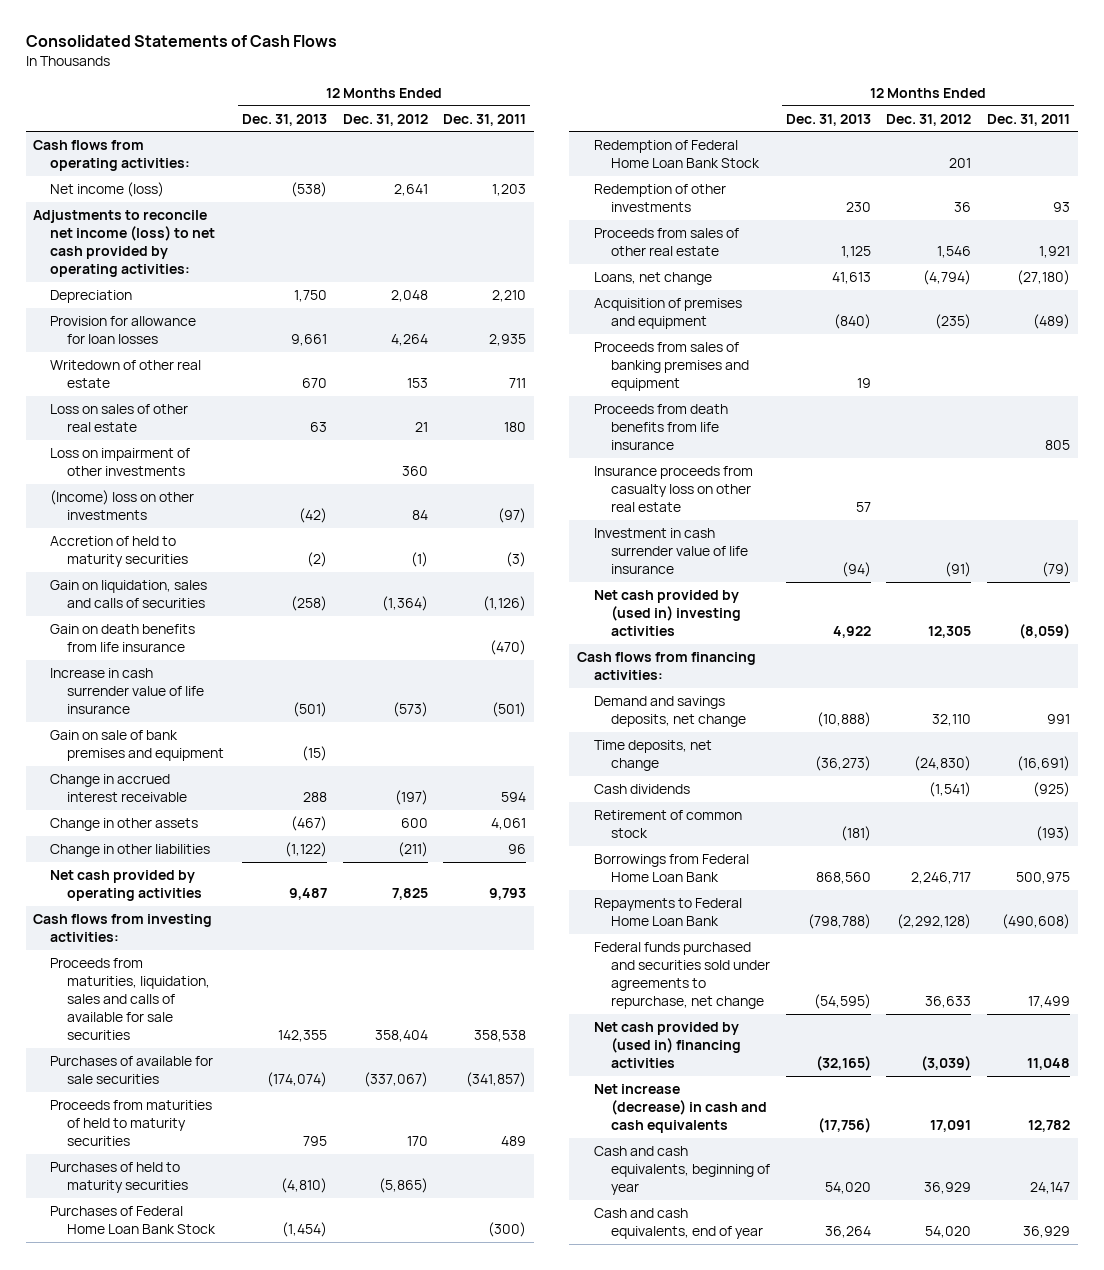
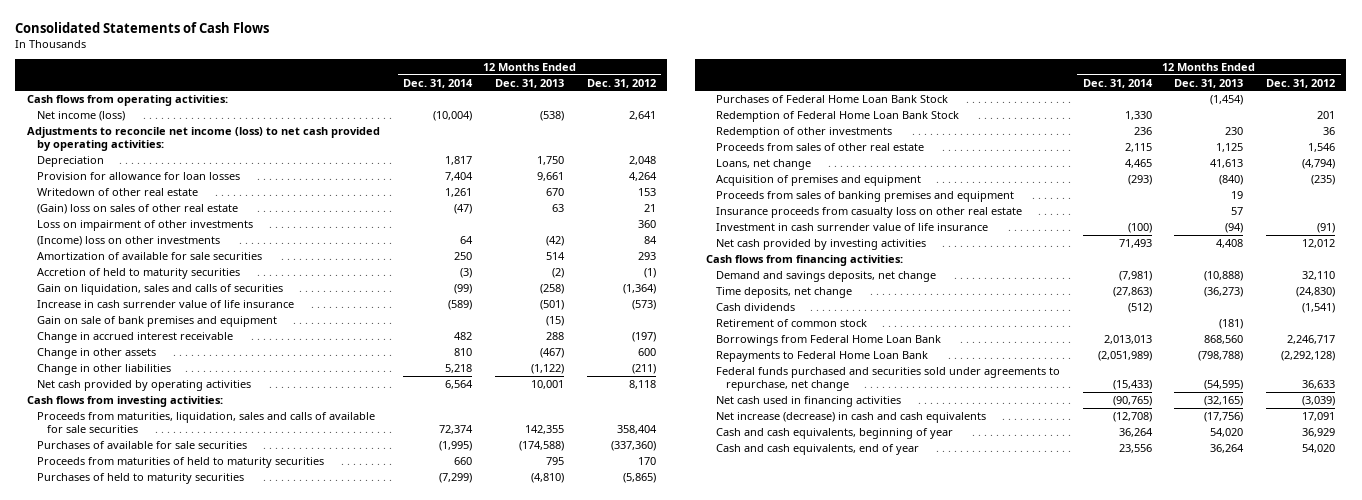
- | 12 Months Ended Dec. 31, 2013 | 12 Months Ended Dec. 31, 2012 | 12 Months Ended Dec. 31, 2011
+ | 12 Months Ended Dec. 31, 2014 | 12 Months Ended Dec. 31, 2013 | 12 Months Ended Dec. 31, 2012
- Loss on sales of other real estate | 63 | 21 | 180
+ (Gain) loss on sales of other real estate | (47) | 63 | 21
+ Amortization of available for sale securities | 250 | 514 | 293
- Gain on death benefits from life insurance | | | (470)
- Net cash provided by operating activities | 9,487 | 7,825 | 9,793
+ Net cash provided by operating activities | 6,564 | 10,001 | 8,118
- Purchases of available for sale securities | (174,074) | (337,067) | (341,857)
+ Purchases of available for sale securities | (1,995) | (174,588) | (337,360)
- Proceeds from death benefits from life insurance | | | 805
- Net cash provided by (used in) investing activities | 4,922 | 12,305 | (8,059)
+ Net cash provided by investing activities | 71,493 | 4,408 | 12,012
- Net cash provided by (used in) financing activities | (32,165) | (3,039) | 11,048
+ Net cash used in financing activities | (90,765) | (32,165) | (3,039)

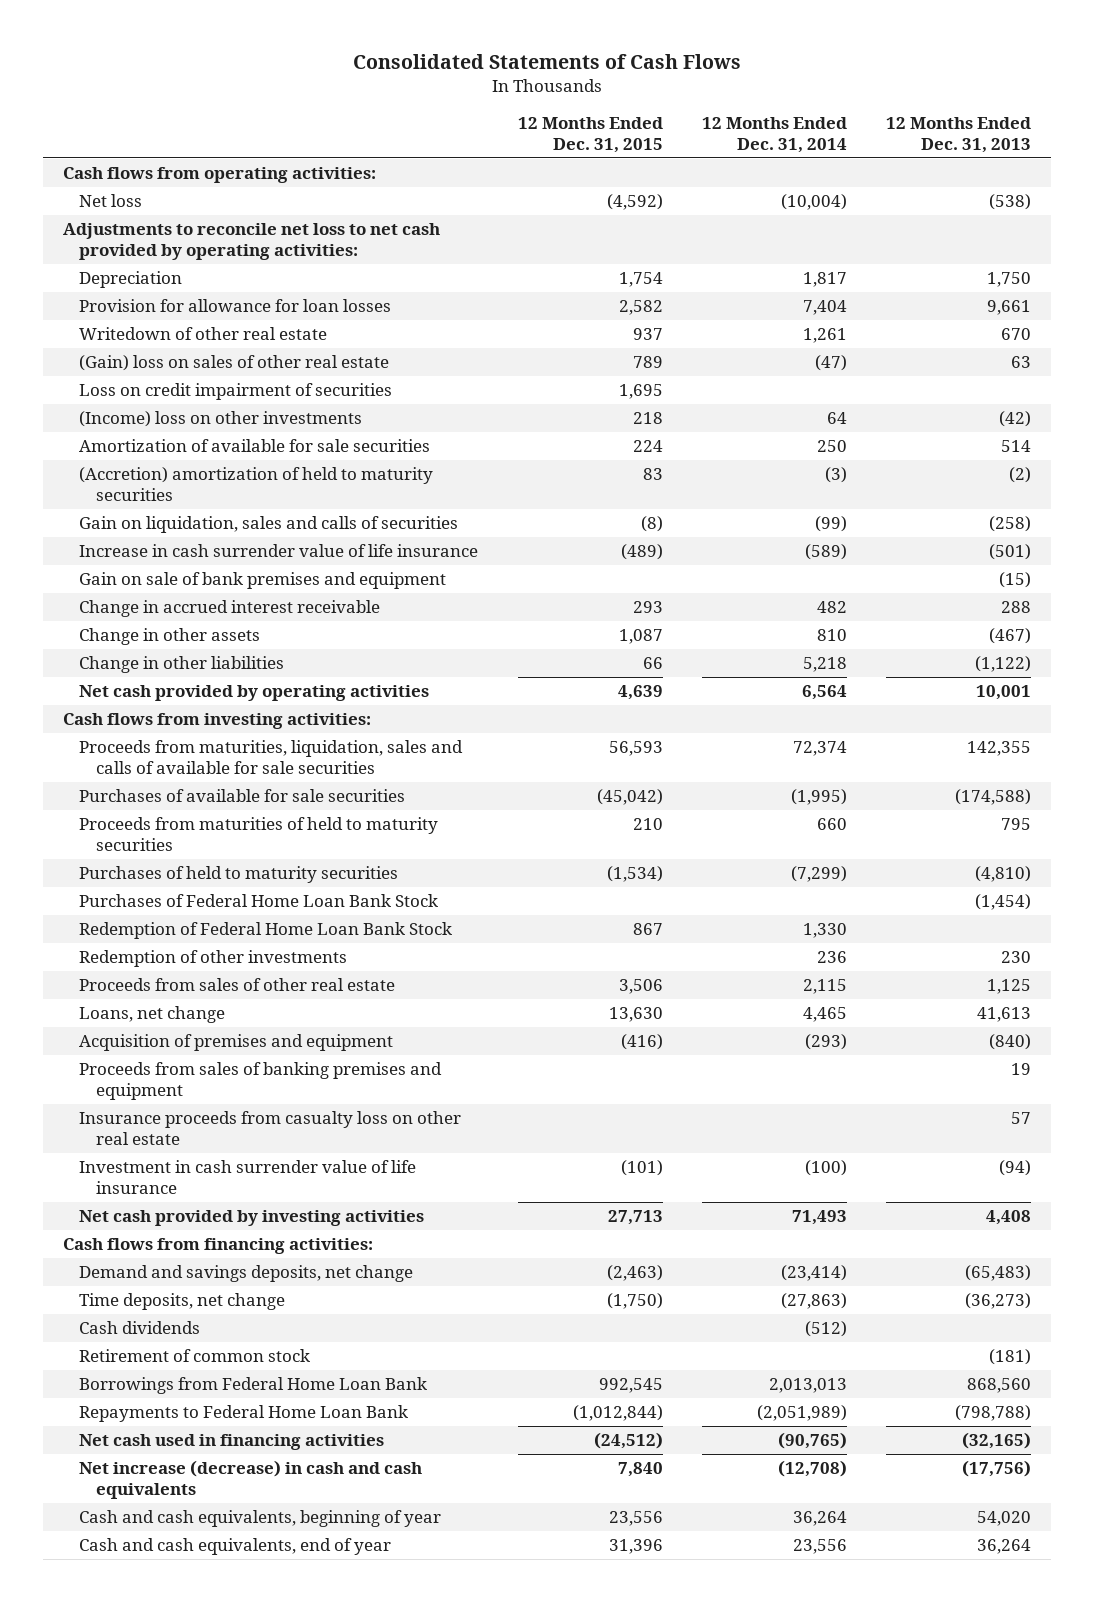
- | 12 Months Ended Dec. 31, 2014 | 12 Months Ended Dec. 31, 2013 | 12 Months Ended Dec. 31, 2012
+ | 12 Months Ended Dec. 31, 2015 | 12 Months Ended Dec. 31, 2014 | 12 Months Ended Dec. 31, 2013
- Net income (loss) | (10,004) | (538) | 2,641
- Adjustments to reconcile net income (loss) to net cash provided by operating activities:
+ Net loss | (4,592) | (10,004) | (538)
+ Adjustments to reconcile net loss to net cash provided by operating activities:
- Loss on impairment of other investments | | | 360
+ Loss on credit impairment of securities | 1,695 | |
- Accretion of held to maturity securities | (3) | (2) | (1)
+ (Accretion) amortization of held to maturity securities | 83 | (3) | (2)
- Demand and savings deposits, net change | (7,981) | (10,888) | 32,110
+ Demand and savings deposits, net change | (2,463) | (23,414) | (65,483)
- Federal funds purchased and securities sold under agreements to repurchase, net change | (15,433) | (54,595) | 36,633

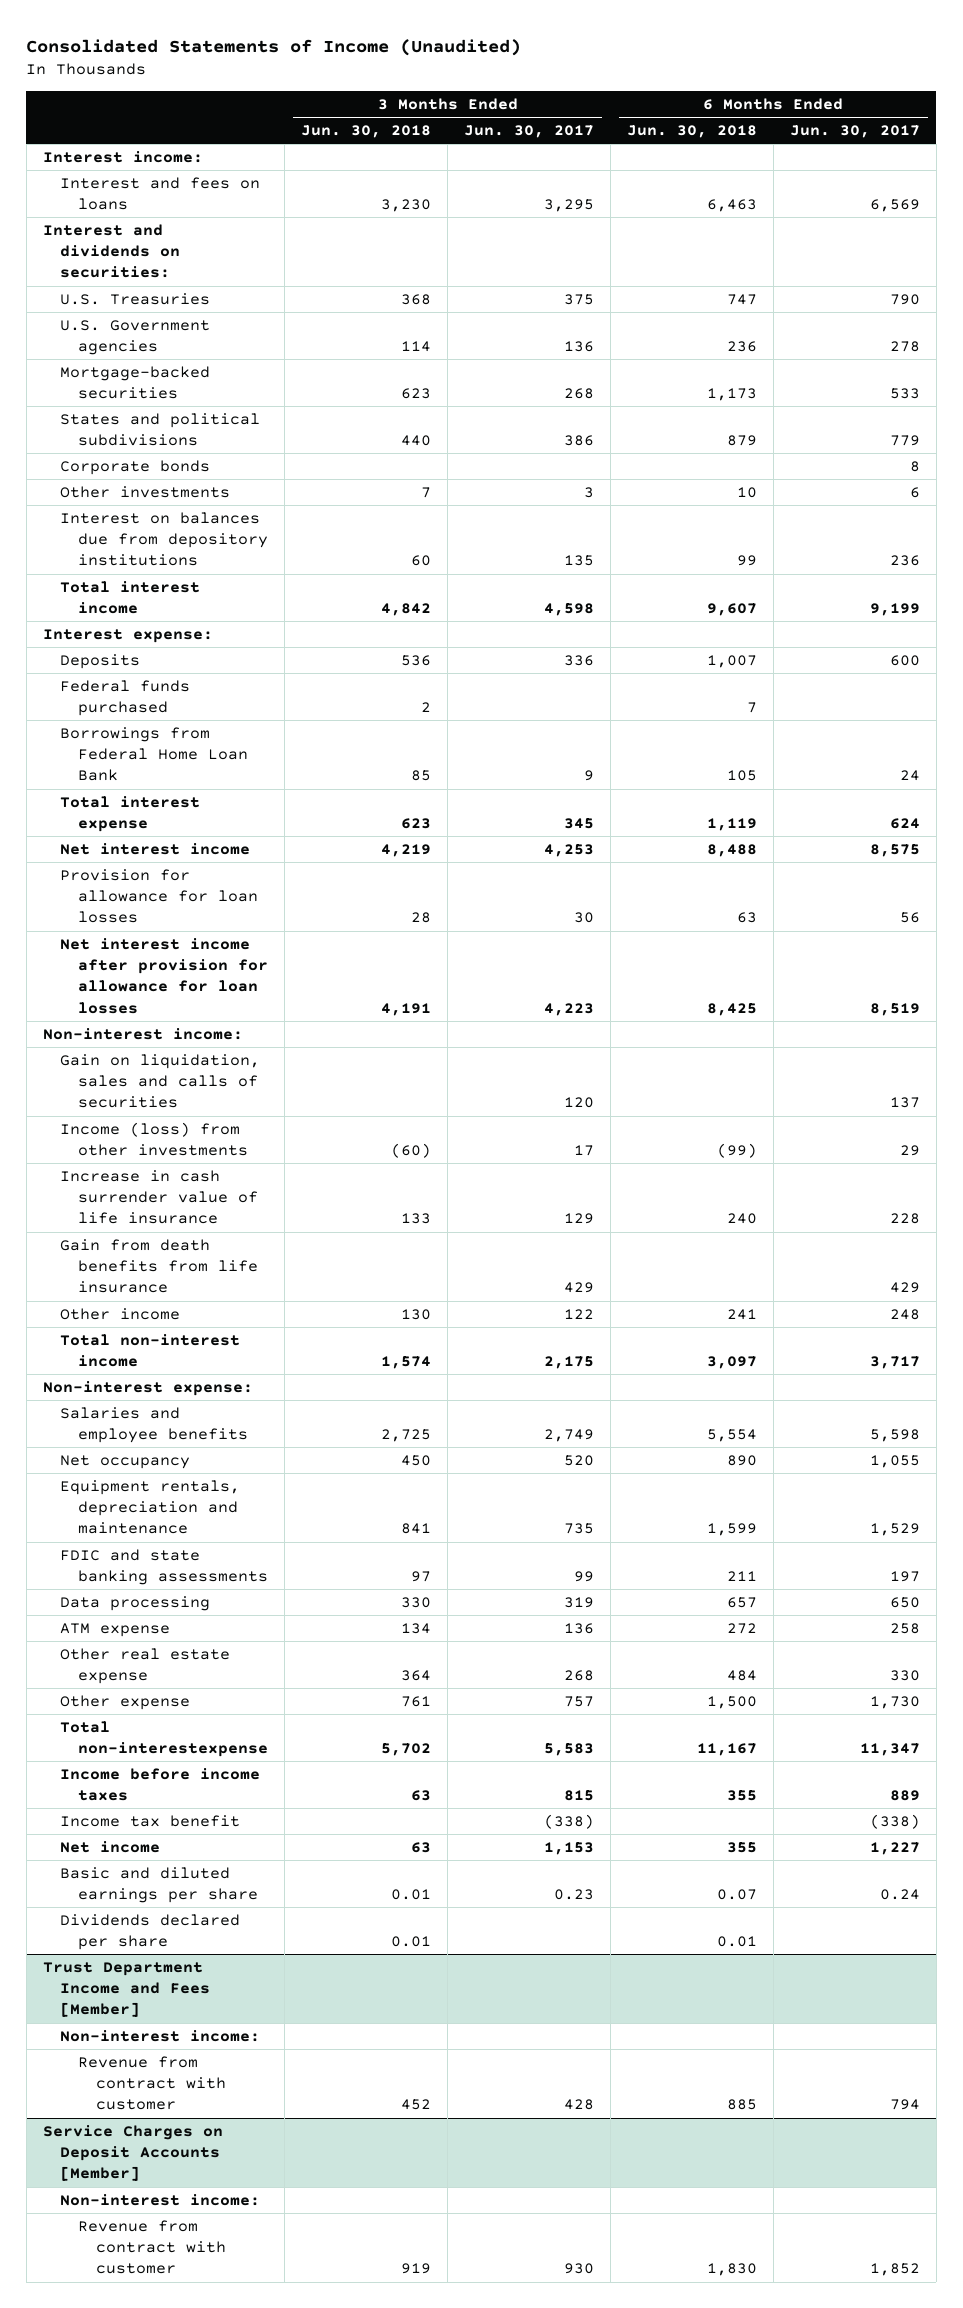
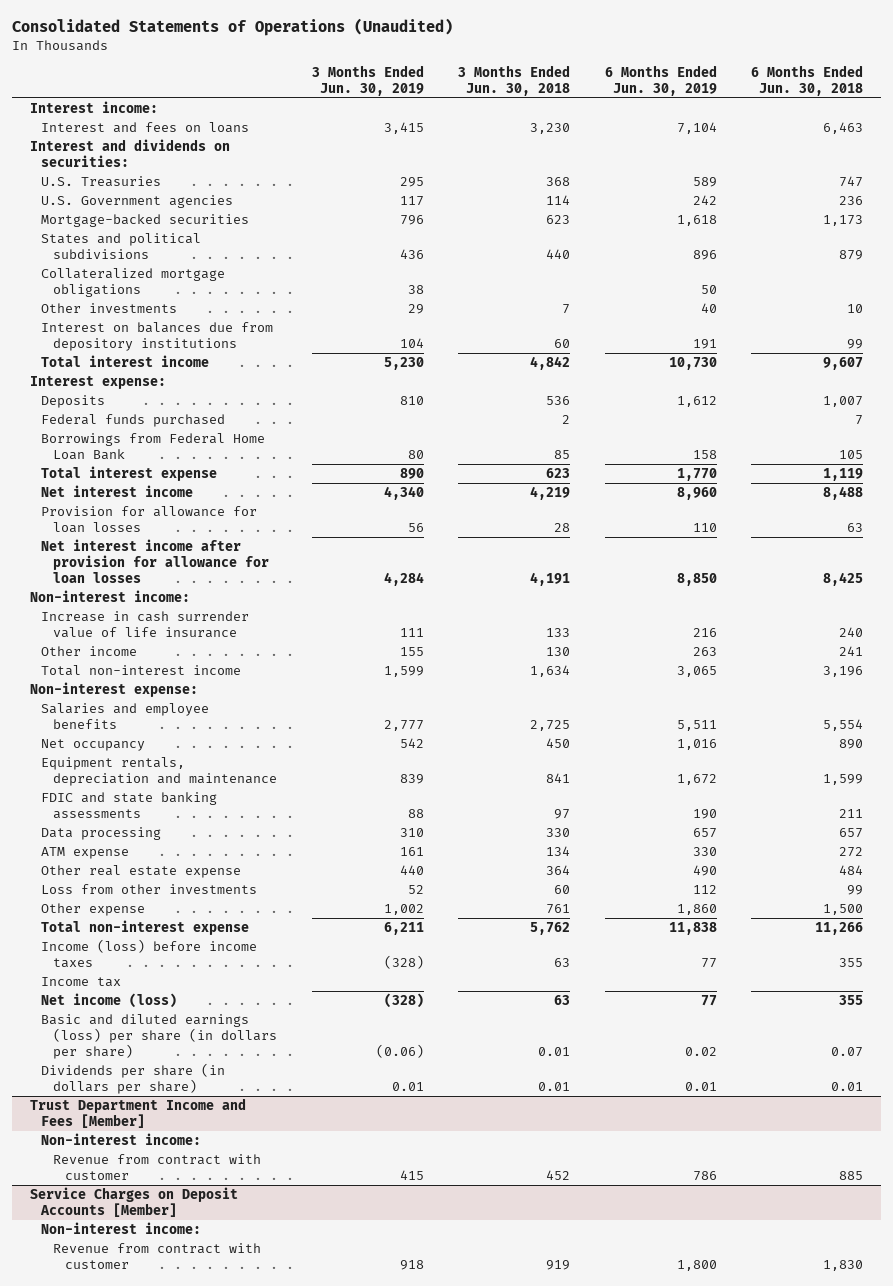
- Consolidated Statements of Income (Unaudited)
+ Consolidated Statements of Operations (Unaudited)
- | 3 Months Ended Jun. 30, 2018 | 3 Months Ended Jun. 30, 2017 | 6 Months Ended Jun. 30, 2018 | 6 Months Ended Jun. 30, 2017
+ | 3 Months Ended Jun. 30, 2019 | 3 Months Ended Jun. 30, 2018 | 6 Months Ended Jun. 30, 2019 | 6 Months Ended Jun. 30, 2018
- Corporate bonds | | | | 8
+ Collateralized mortgage obligations | 38 | | 50 |
- Gain on liquidation, sales and calls of securities | | 120 | | 137
- Income (loss) from other investments | (60) | 17 | (99) | 29
- Gain from death benefits from life insurance | | 429 | | 429
- Total non-interest income | 1,574 | 2,175 | 3,097 | 3,717
+ Total non-interest income | 1,599 | 1,634 | 3,065 | 3,196
+ Loss from other investments | 52 | 60 | 112 | 99
- Total non-interestexpense | 5,702 | 5,583 | 11,167 | 11,347
- Income before income taxes | 63 | 815 | 355 | 889
- Income tax benefit | | (338) | | (338)
- Net income | 63 | 1,153 | 355 | 1,227
- Basic and diluted earnings per share | 0.01 | 0.23 | 0.07 | 0.24
- Dividends declared per share | 0.01 | | 0.01 |
+ Total non-interest expense | 6,211 | 5,762 | 11,838 | 11,266
+ Income (loss) before income taxes | (328) | 63 | 77 | 355
+ Income tax
+ Net income (loss) | (328) | 63 | 77 | 355
+ Basic and diluted earnings (loss) per share (in dollars per share) | (0.06) | 0.01 | 0.02 | 0.07
+ Dividends per share (in dollars per share) | 0.01 | 0.01 | 0.01 | 0.01

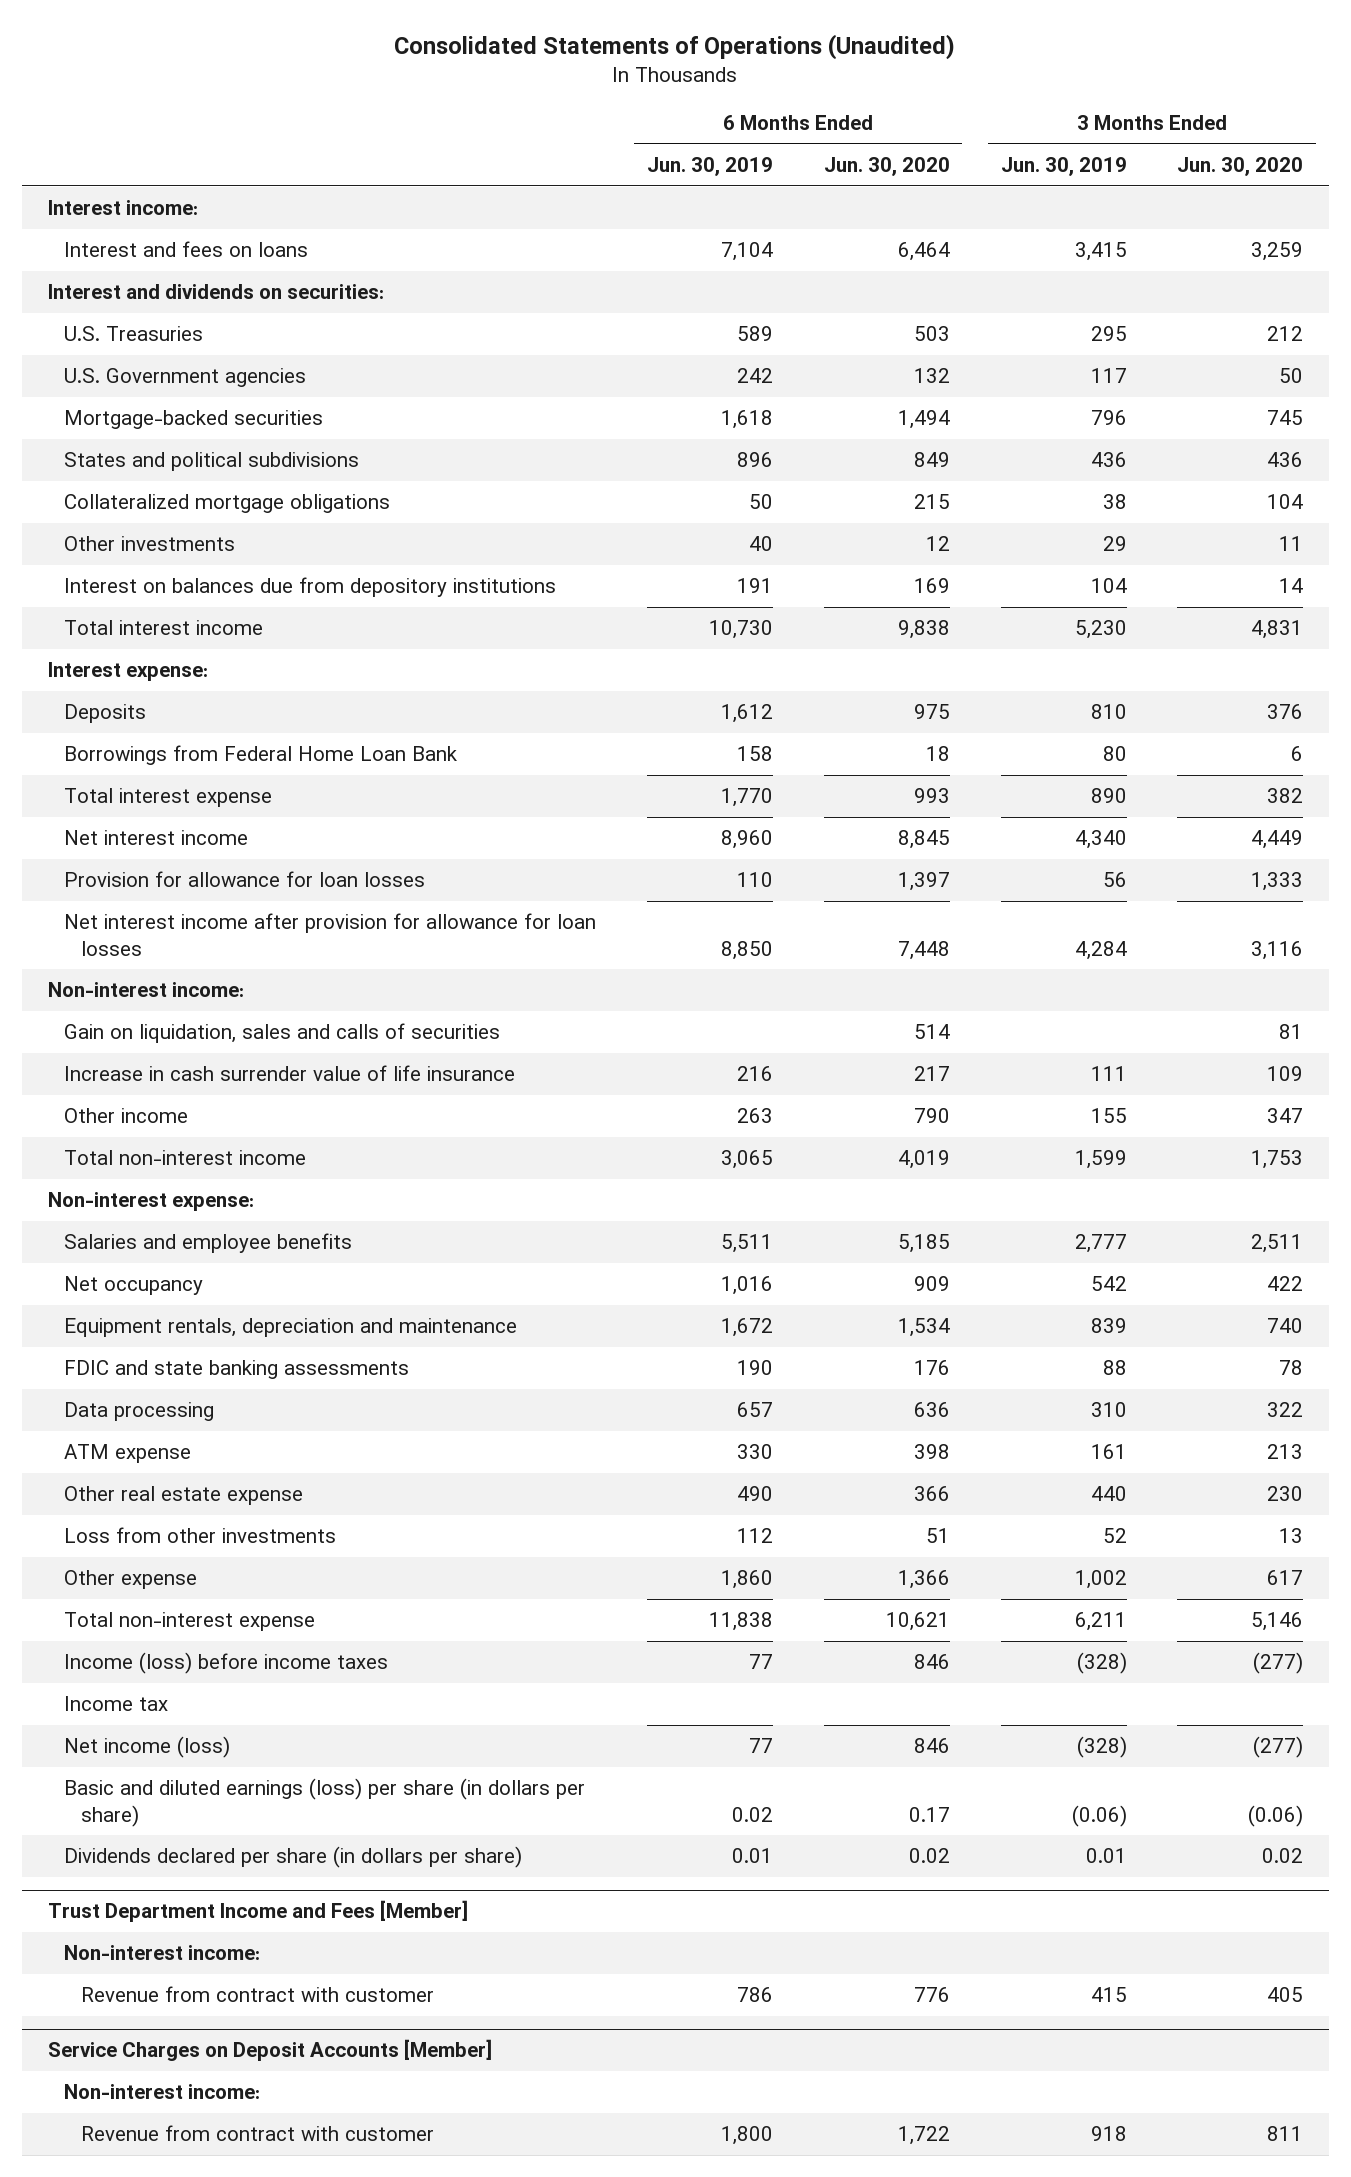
- | 3 Months Ended Jun. 30, 2019 | 3 Months Ended Jun. 30, 2018 | 6 Months Ended Jun. 30, 2019 | 6 Months Ended Jun. 30, 2018
+ | 6 Months Ended Jun. 30, 2019 | 6 Months Ended Jun. 30, 2020 | 3 Months Ended Jun. 30, 2019 | 3 Months Ended Jun. 30, 2020
- Federal funds purchased | | 2 | | 7
+ Gain on liquidation, sales and calls of securities | | 514 | | 81
- Dividends per share (in dollars per share) | 0.01 | 0.01 | 0.01 | 0.01
+ Dividends declared per share (in dollars per share) | 0.01 | 0.02 | 0.01 | 0.02

